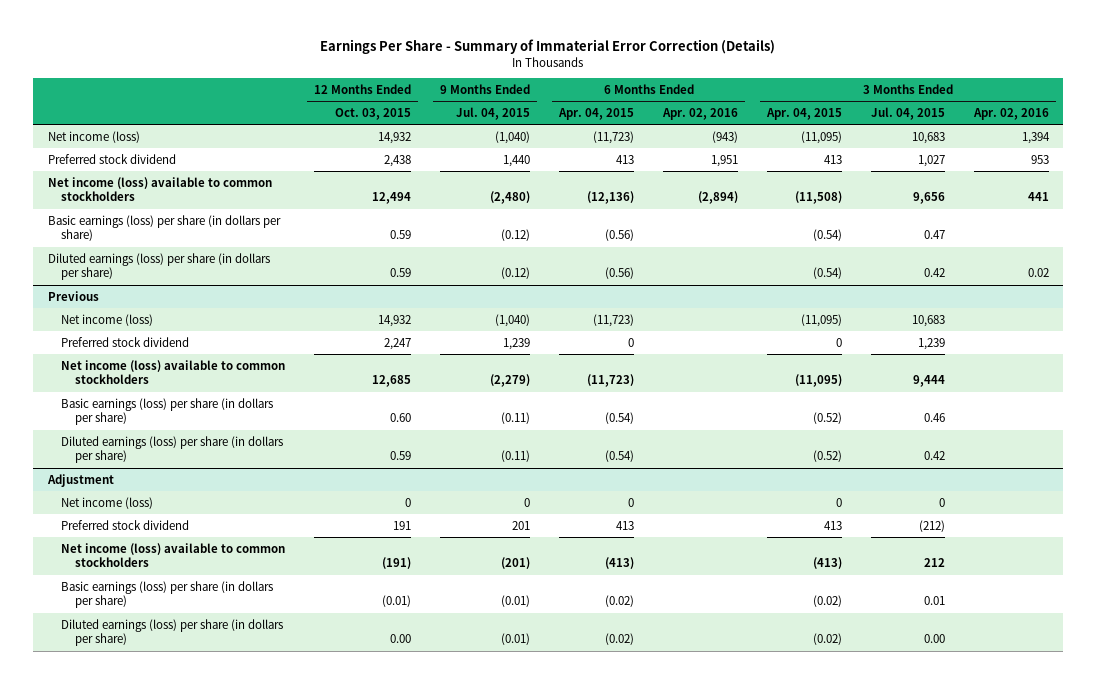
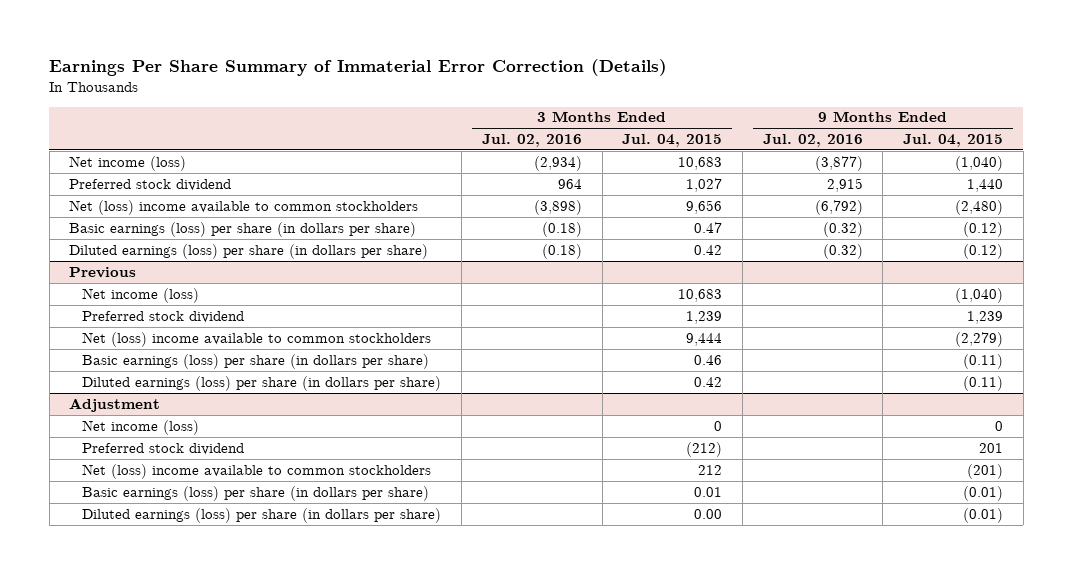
- Earnings Per Share - Summary of Immaterial Error Correction (Details)
+ Earnings Per Share Summary of Immaterial Error Correction (Details)
- | 12 Months Ended Oct. 03, 2015 | 9 Months Ended Jul. 04, 2015 | 6 Months Ended Apr. 04, 2015 | 6 Months Ended Apr. 02, 2016 | 3 Months Ended Apr. 04, 2015 | 3 Months Ended Jul. 04, 2015 | 3 Months Ended Apr. 02, 2016
+ | 3 Months Ended Jul. 02, 2016 | 3 Months Ended Jul. 04, 2015 | 9 Months Ended Jul. 02, 2016 | 9 Months Ended Jul. 04, 2015
- Net income (loss) available to common stockholders | 12,494 | (2,480) | (12,136) | (2,894) | (11,508) | 9,656 | 441
+ Net (loss) income available to common stockholders | (3,898) | 9,656 | (6,792) | (2,480)
@ Previous
- Net income (loss) available to common stockholders | 12,685 | (2,279) | (11,723) | | (11,095) | 9,444 |
+ Net (loss) income available to common stockholders | | 9,444 | | (2,279)
@ Adjustment
- Net income (loss) available to common stockholders | (191) | (201) | (413) | | (413) | 212 |
+ Net (loss) income available to common stockholders | | 212 | | (201)

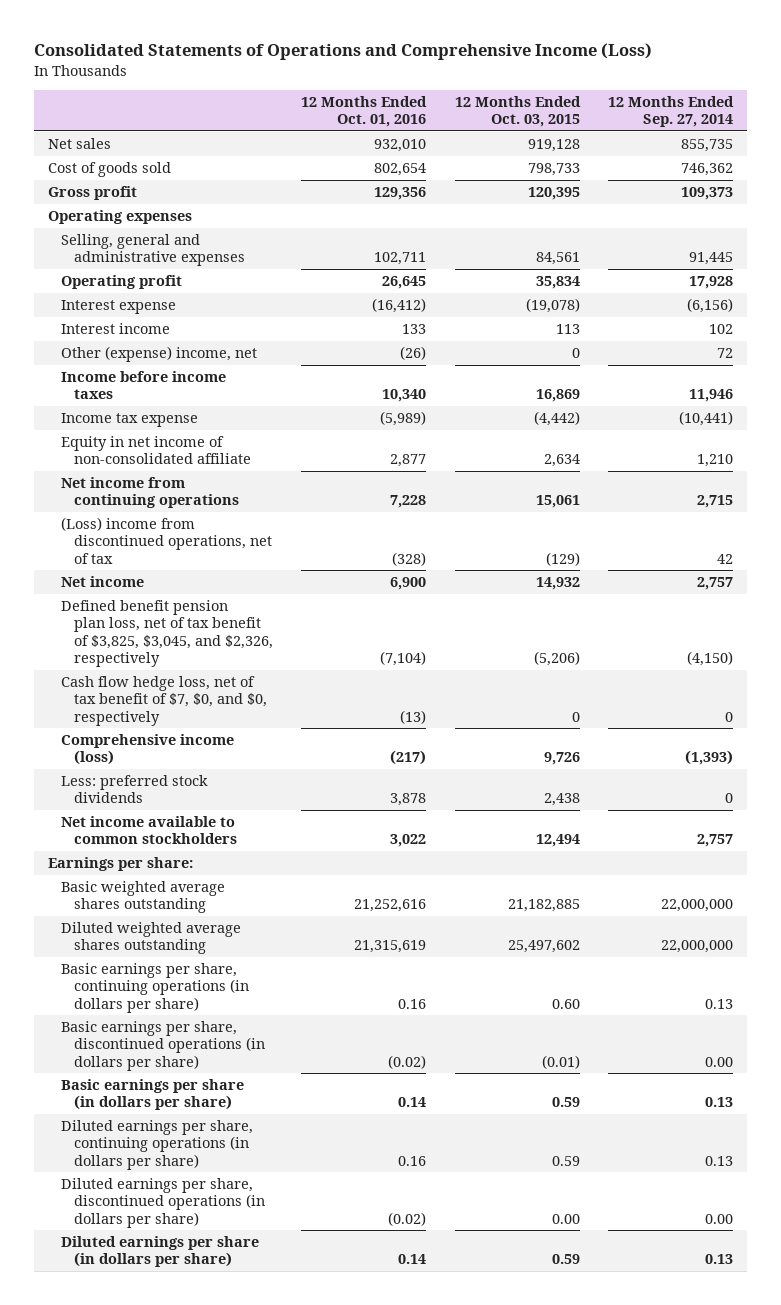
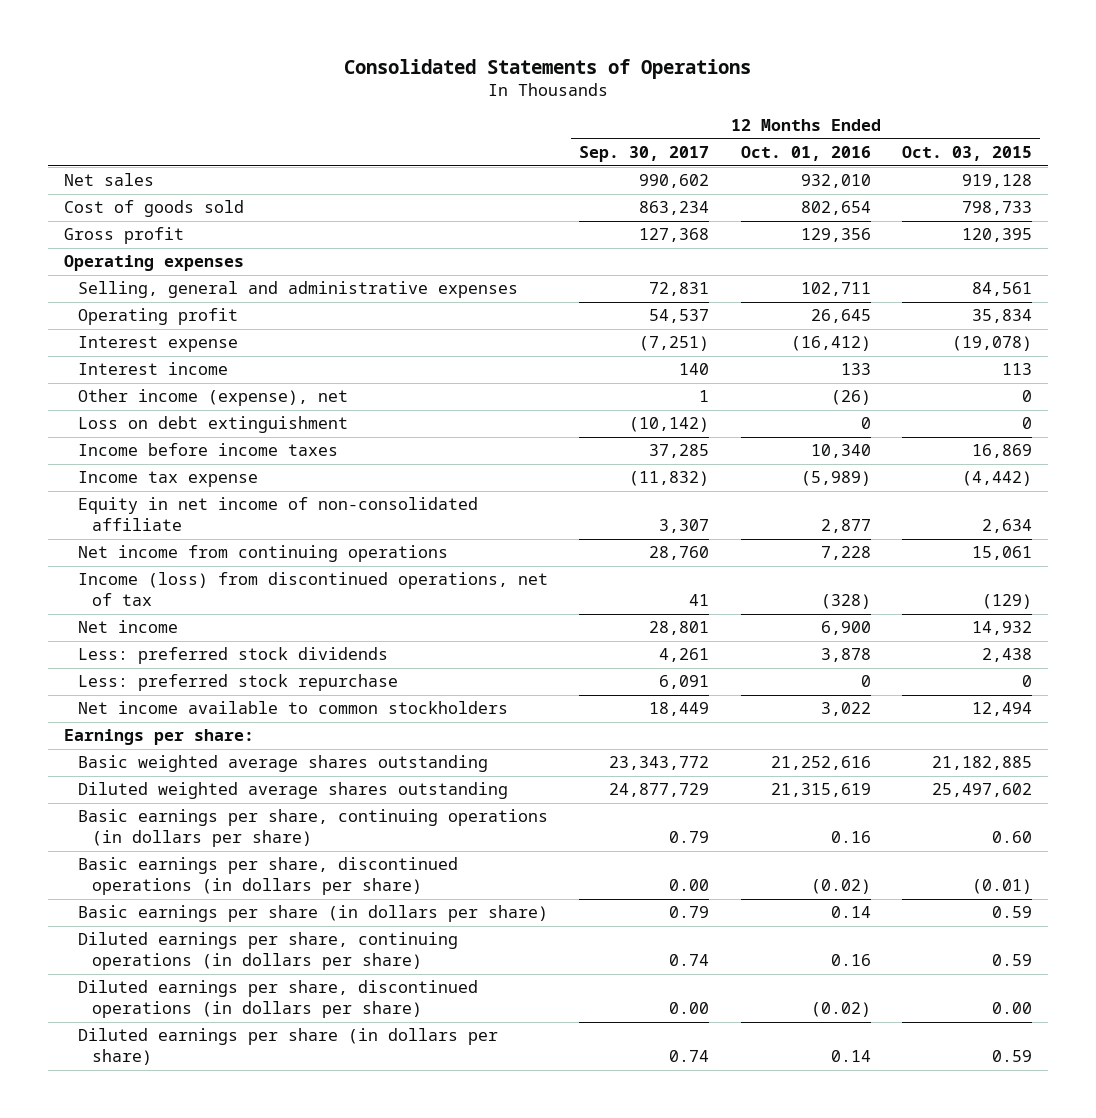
- Consolidated Statements of Operations and Comprehensive Income (Loss)
+ Consolidated Statements of Operations
- | 12 Months Ended Oct. 01, 2016 | 12 Months Ended Oct. 03, 2015 | 12 Months Ended Sep. 27, 2014
+ | 12 Months Ended Sep. 30, 2017 | 12 Months Ended Oct. 01, 2016 | 12 Months Ended Oct. 03, 2015
- Other (expense) income, net | (26) | 0 | 72
+ Other income (expense), net | 1 | (26) | 0
+ Loss on debt extinguishment | (10,142) | 0 | 0
- (Loss) income from discontinued operations, net of tax | (328) | (129) | 42
+ Income (loss) from discontinued operations, net of tax | 41 | (328) | (129)
- Defined benefit pension plan loss, net of tax benefit of $3,825, $3,045, and $2,326, respectively | (7,104) | (5,206) | (4,150)
- Cash flow hedge loss, net of tax benefit of $7, $0, and $0, respectively | (13) | 0 | 0
- Comprehensive income (loss) | (217) | 9,726 | (1,393)
+ Less: preferred stock repurchase | 6,091 | 0 | 0

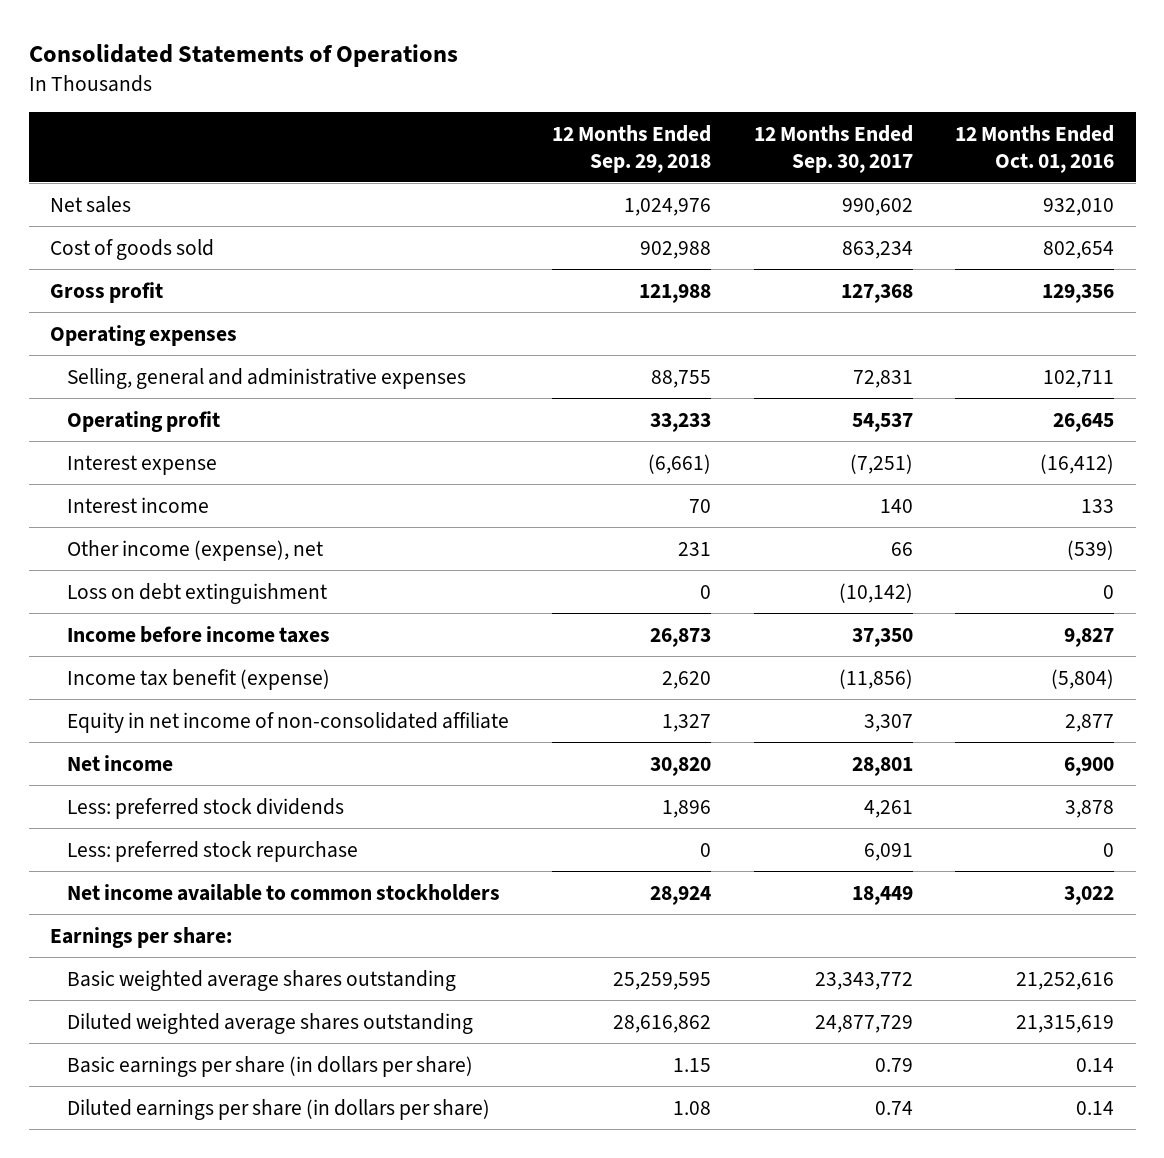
- | 12 Months Ended Sep. 30, 2017 | 12 Months Ended Oct. 01, 2016 | 12 Months Ended Oct. 03, 2015
+ | 12 Months Ended Sep. 29, 2018 | 12 Months Ended Sep. 30, 2017 | 12 Months Ended Oct. 01, 2016
- Other income (expense), net | 1 | (26) | 0
+ Other income (expense), net | 231 | 66 | (539)
- Income before income taxes | 37,285 | 10,340 | 16,869
- Income tax expense | (11,832) | (5,989) | (4,442)
+ Income before income taxes | 26,873 | 37,350 | 9,827
+ Income tax benefit (expense) | 2,620 | (11,856) | (5,804)
- Net income from continuing operations | 28,760 | 7,228 | 15,061
- Income (loss) from discontinued operations, net of tax | 41 | (328) | (129)
- Basic earnings per share, continuing operations (in dollars per share) | 0.79 | 0.16 | 0.60
- Basic earnings per share, discontinued operations (in dollars per share) | 0.00 | (0.02) | (0.01)
- Diluted earnings per share, continuing operations (in dollars per share) | 0.74 | 0.16 | 0.59
- Diluted earnings per share, discontinued operations (in dollars per share) | 0.00 | (0.02) | 0.00

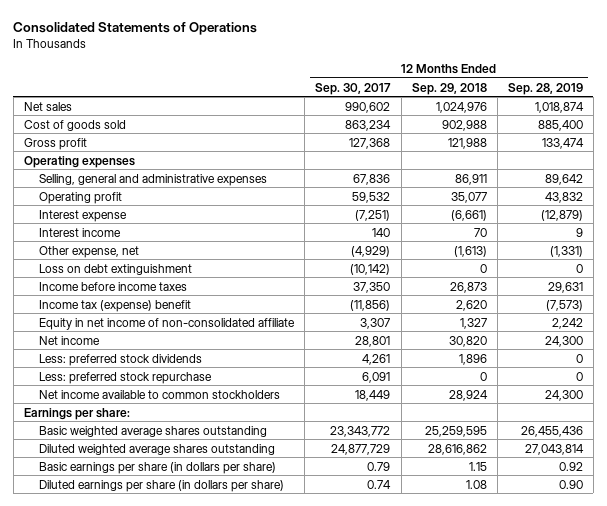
- | 12 Months Ended Sep. 29, 2018 | 12 Months Ended Sep. 30, 2017 | 12 Months Ended Oct. 01, 2016
+ | 12 Months Ended Sep. 30, 2017 | 12 Months Ended Sep. 29, 2018 | 12 Months Ended Sep. 28, 2019
- Selling, general and administrative expenses | 88,755 | 72,831 | 102,711
- Operating profit | 33,233 | 54,537 | 26,645
+ Selling, general and administrative expenses | 67,836 | 86,911 | 89,642
+ Operating profit | 59,532 | 35,077 | 43,832
- Other income (expense), net | 231 | 66 | (539)
+ Other expense, net | (4,929) | (1,613) | (1,331)
- Income tax benefit (expense) | 2,620 | (11,856) | (5,804)
+ Income tax (expense) benefit | (11,856) | 2,620 | (7,573)

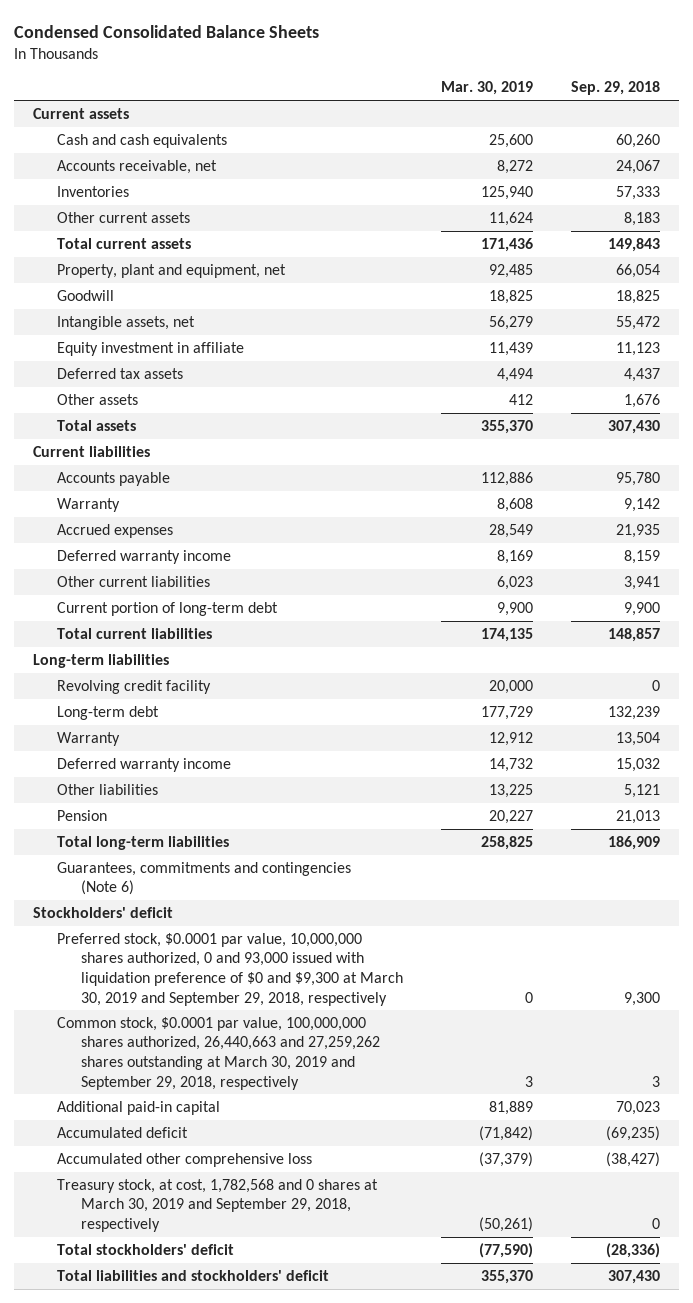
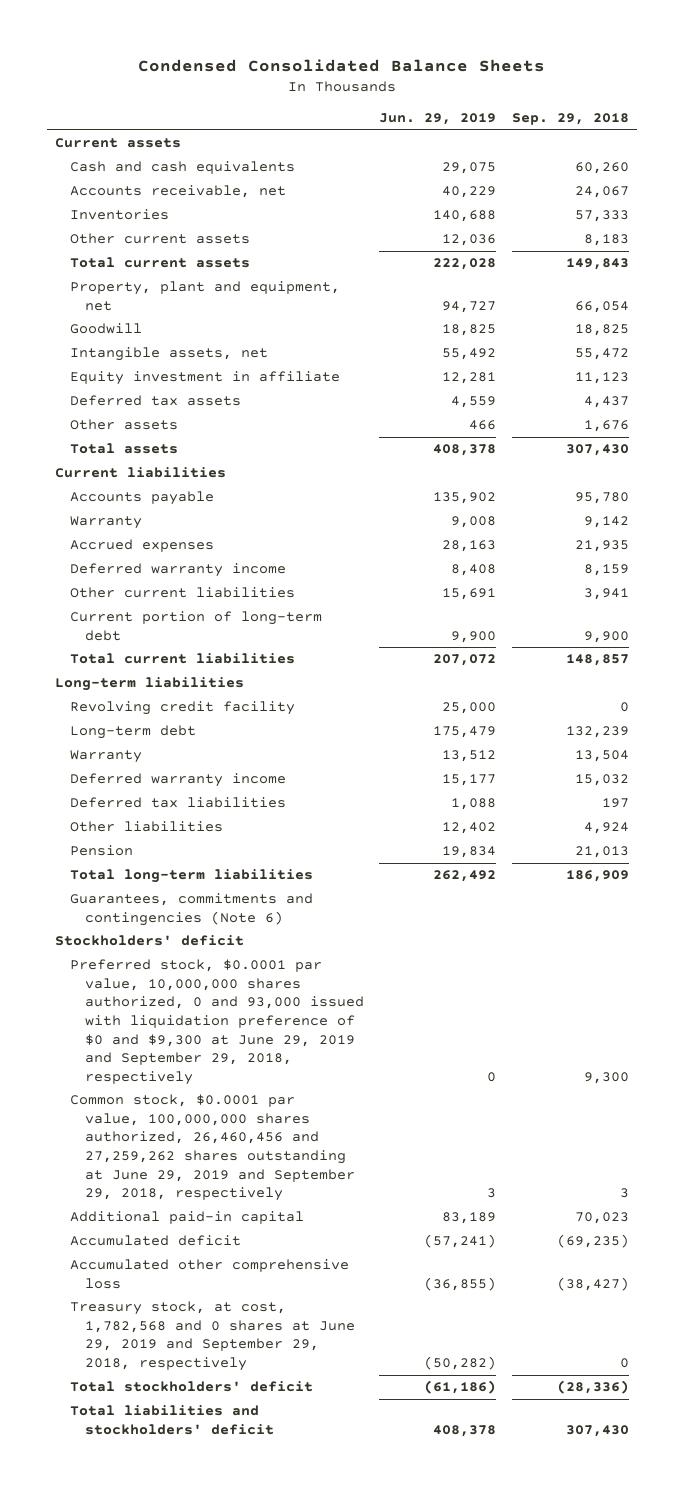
- | Mar. 30, 2019 | Sep. 29, 2018
+ | Jun. 29, 2019 | Sep. 29, 2018
- Other liabilities | 13,225 | 5,121
+ Deferred tax liabilities | 1,088 | 197
+ Other liabilities | 12,402 | 4,924
- Preferred stock, $0.0001 par value, 10,000,000 shares authorized, 0 and 93,000 issued with liquidation preference of $0 and $9,300 at March 30, 2019 and September 29, 2018, respectively | 0 | 9,300
- Common stock, $0.0001 par value, 100,000,000 shares authorized, 26,440,663 and 27,259,262 shares outstanding at March 30, 2019 and September 29, 2018, respectively | 3 | 3
+ Preferred stock, $0.0001 par value, 10,000,000 shares authorized, 0 and 93,000 issued with liquidation preference of $0 and $9,300 at June 29, 2019 and September 29, 2018, respectively | 0 | 9,300
+ Common stock, $0.0001 par value, 100,000,000 shares authorized, 26,460,456 and 27,259,262 shares outstanding at June 29, 2019 and September 29, 2018, respectively | 3 | 3
- Treasury stock, at cost, 1,782,568 and 0 shares at March 30, 2019 and September 29, 2018, respectively | (50,261) | 0
+ Treasury stock, at cost, 1,782,568 and 0 shares at June 29, 2019 and September 29, 2018, respectively | (50,282) | 0

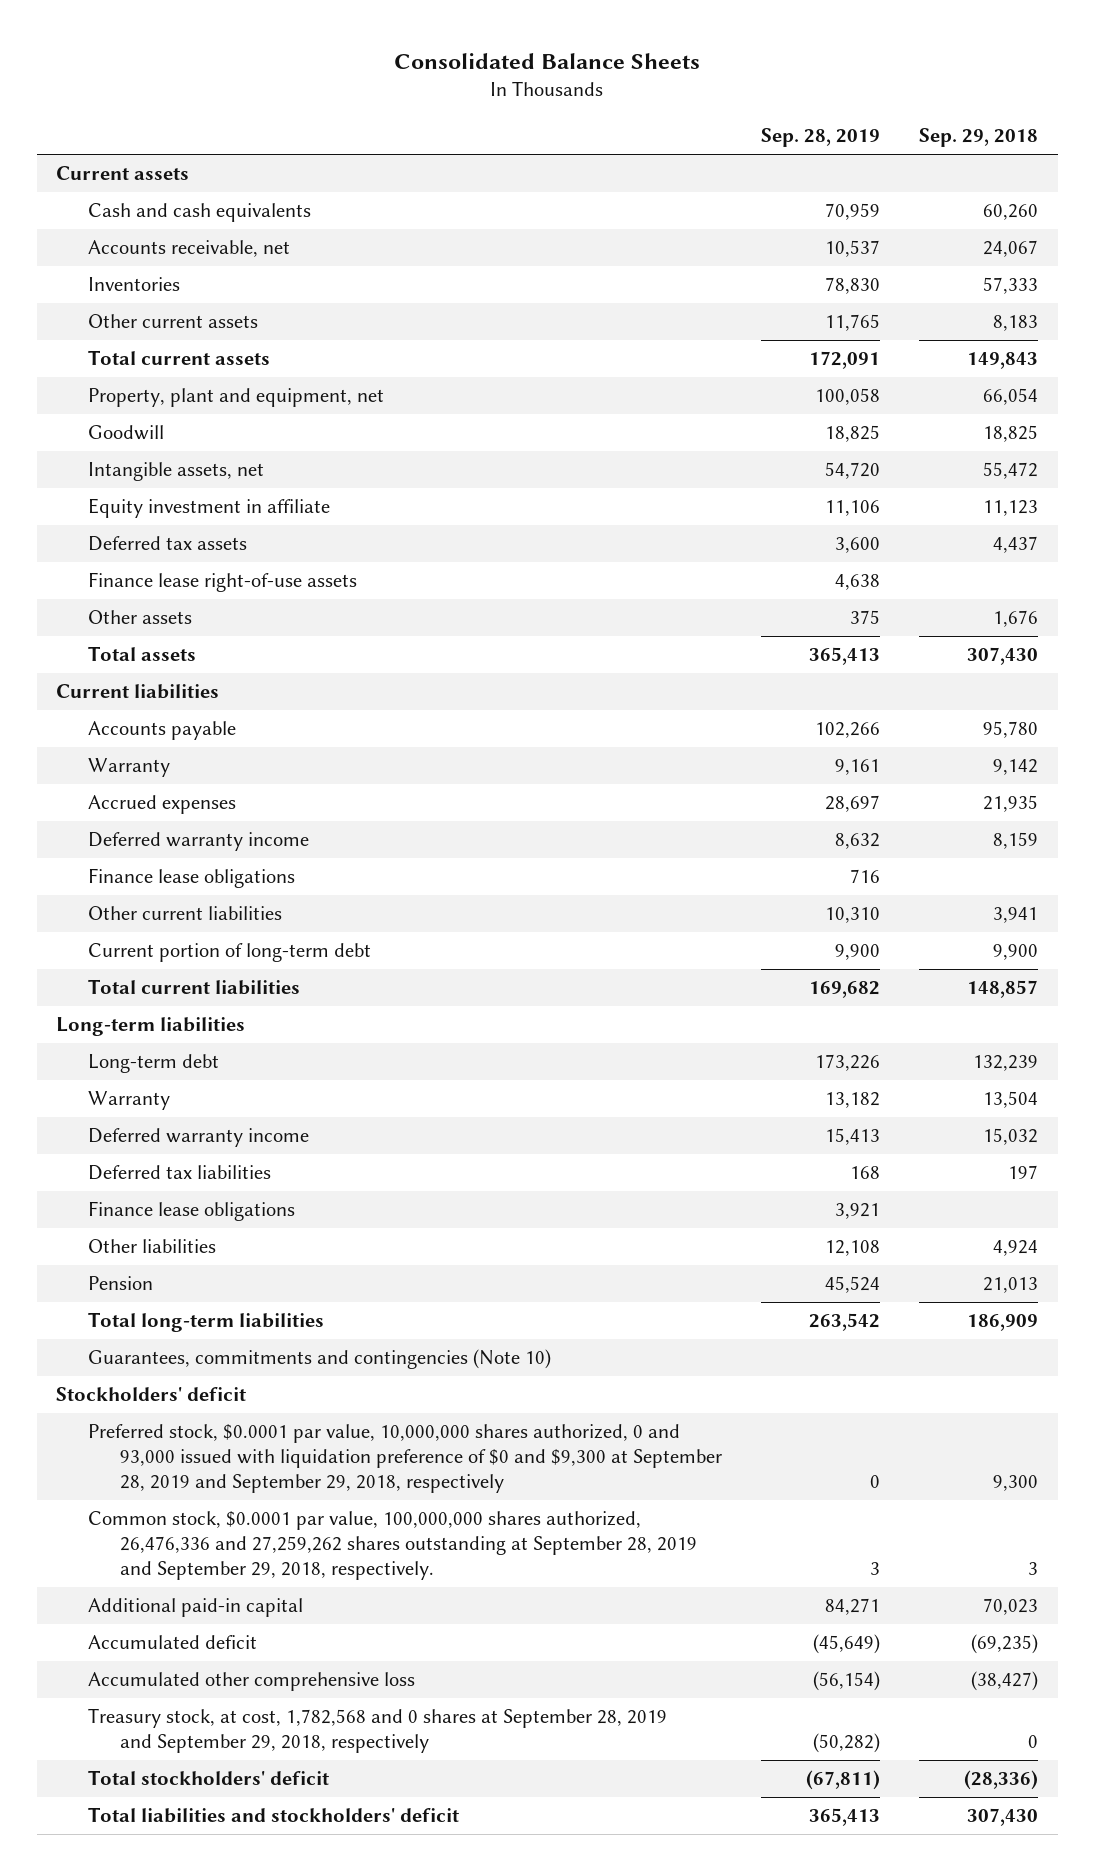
- Condensed Consolidated Balance Sheets
+ Consolidated Balance Sheets
- | Jun. 29, 2019 | Sep. 29, 2018
+ | Sep. 28, 2019 | Sep. 29, 2018
+ Finance lease right-of-use assets | 4,638 |
+ Finance lease obligations | 716 |
- Revolving credit facility | 25,000 | 0
+ Finance lease obligations | 3,921 |
- Guarantees, commitments and contingencies (Note 6)
+ Guarantees, commitments and contingencies (Note 10)
- Preferred stock, $0.0001 par value, 10,000,000 shares authorized, 0 and 93,000 issued with liquidation preference of $0 and $9,300 at June 29, 2019 and September 29, 2018, respectively | 0 | 9,300
- Common stock, $0.0001 par value, 100,000,000 shares authorized, 26,460,456 and 27,259,262 shares outstanding at June 29, 2019 and September 29, 2018, respectively | 3 | 3
+ Preferred stock, $0.0001 par value, 10,000,000 shares authorized, 0 and 93,000 issued with liquidation preference of $0 and $9,300 at September 28, 2019 and September 29, 2018, respectively | 0 | 9,300
+ Common stock, $0.0001 par value, 100,000,000 shares authorized, 26,476,336 and 27,259,262 shares outstanding at September 28, 2019 and September 29, 2018, respectively. | 3 | 3
- Treasury stock, at cost, 1,782,568 and 0 shares at June 29, 2019 and September 29, 2018, respectively | (50,282) | 0
+ Treasury stock, at cost, 1,782,568 and 0 shares at September 28, 2019 and September 29, 2018, respectively | (50,282) | 0

